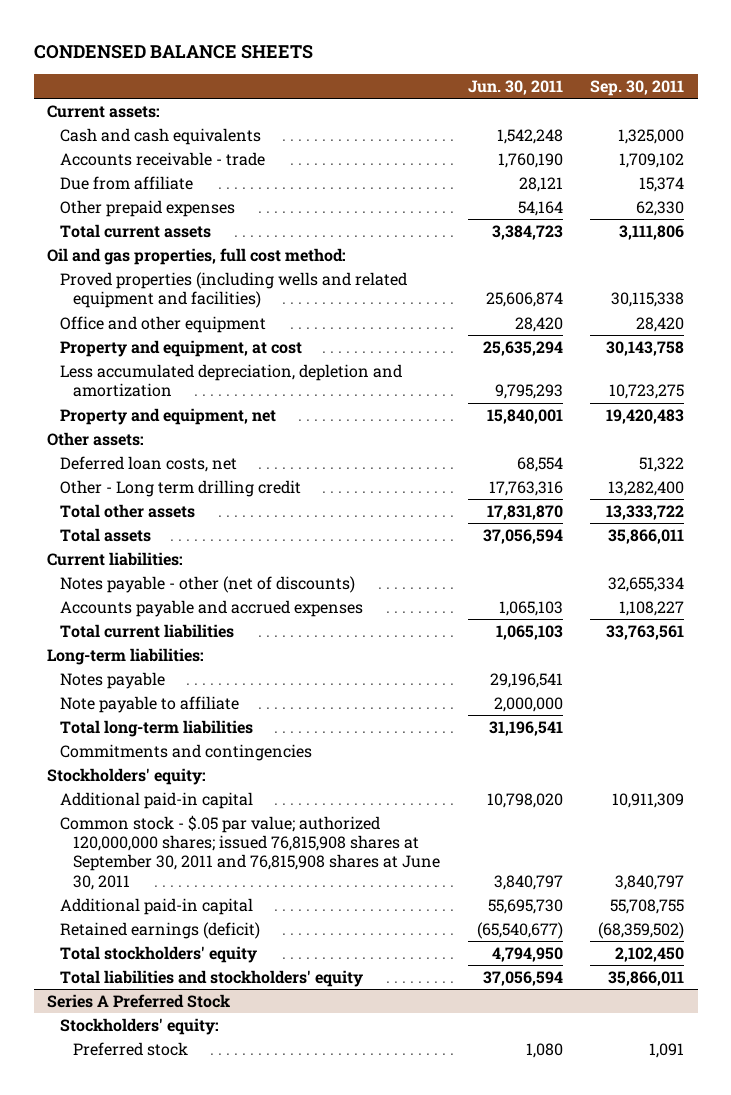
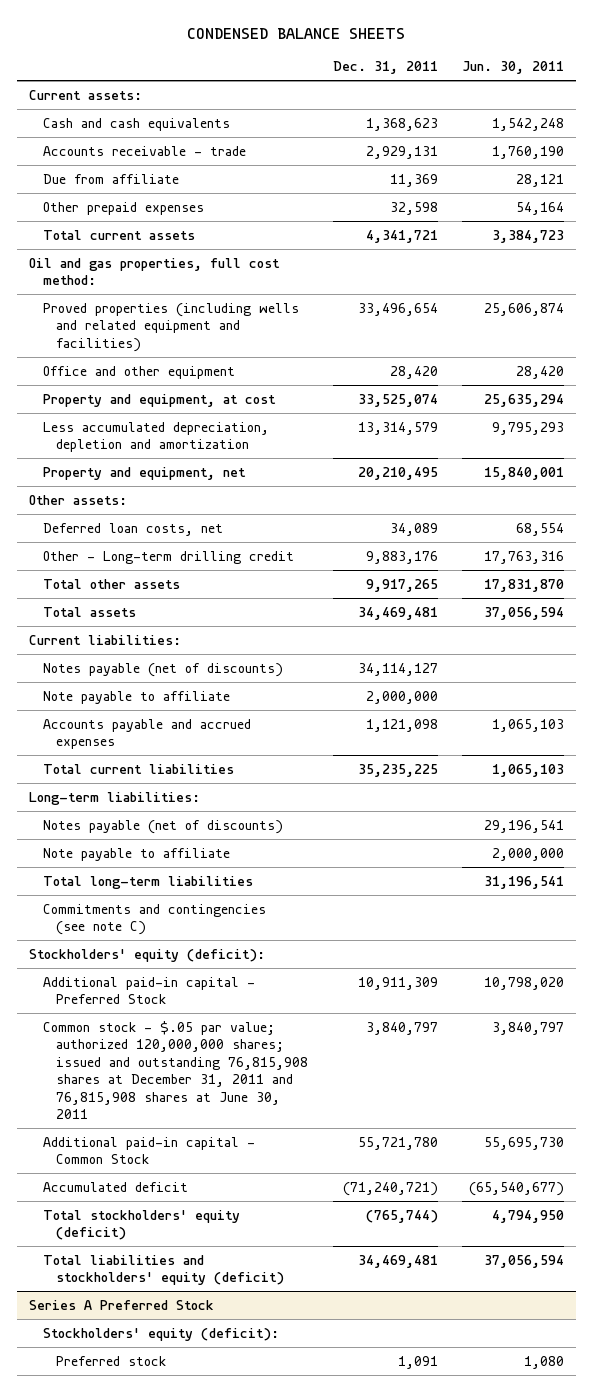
- | Jun. 30, 2011 | Sep. 30, 2011
+ | Dec. 31, 2011 | Jun. 30, 2011
- Other - Long term drilling credit | 17,763,316 | 13,282,400
+ Other - Long-term drilling credit | 9,883,176 | 17,763,316
- Notes payable - other (net of discounts) | | 32,655,334
+ Notes payable (net of discounts) | 34,114,127 |
+ Note payable to affiliate | 2,000,000 |
- Notes payable | 29,196,541 |
+ Notes payable (net of discounts) | | 29,196,541
- Commitments and contingencies
- Stockholders' equity:
- Additional paid-in capital | 10,798,020 | 10,911,309
- Common stock - $.05 par value; authorized 120,000,000 shares; issued 76,815,908 shares at September 30, 2011 and 76,815,908 shares at June 30, 2011 | 3,840,797 | 3,840,797
- Additional paid-in capital | 55,695,730 | 55,708,755
- Retained earnings (deficit) | (65,540,677) | (68,359,502)
- Total stockholders' equity | 4,794,950 | 2,102,450
- Total liabilities and stockholders' equity | 37,056,594 | 35,866,011
+ Commitments and contingencies (see note C)
+ Stockholders' equity (deficit):
+ Additional paid-in capital - Preferred Stock | 10,911,309 | 10,798,020
+ Common stock - $.05 par value; authorized 120,000,000 shares; issued and outstanding 76,815,908 shares at December 31, 2011 and 76,815,908 shares at June 30, 2011 | 3,840,797 | 3,840,797
+ Additional paid-in capital - Common Stock | 55,721,780 | 55,695,730
+ Accumulated deficit | (71,240,721) | (65,540,677)
+ Total stockholders' equity (deficit) | (765,744) | 4,794,950
+ Total liabilities and stockholders' equity (deficit) | 34,469,481 | 37,056,594
@ Series A Preferred Stock
- Stockholders' equity:
+ Stockholders' equity (deficit):

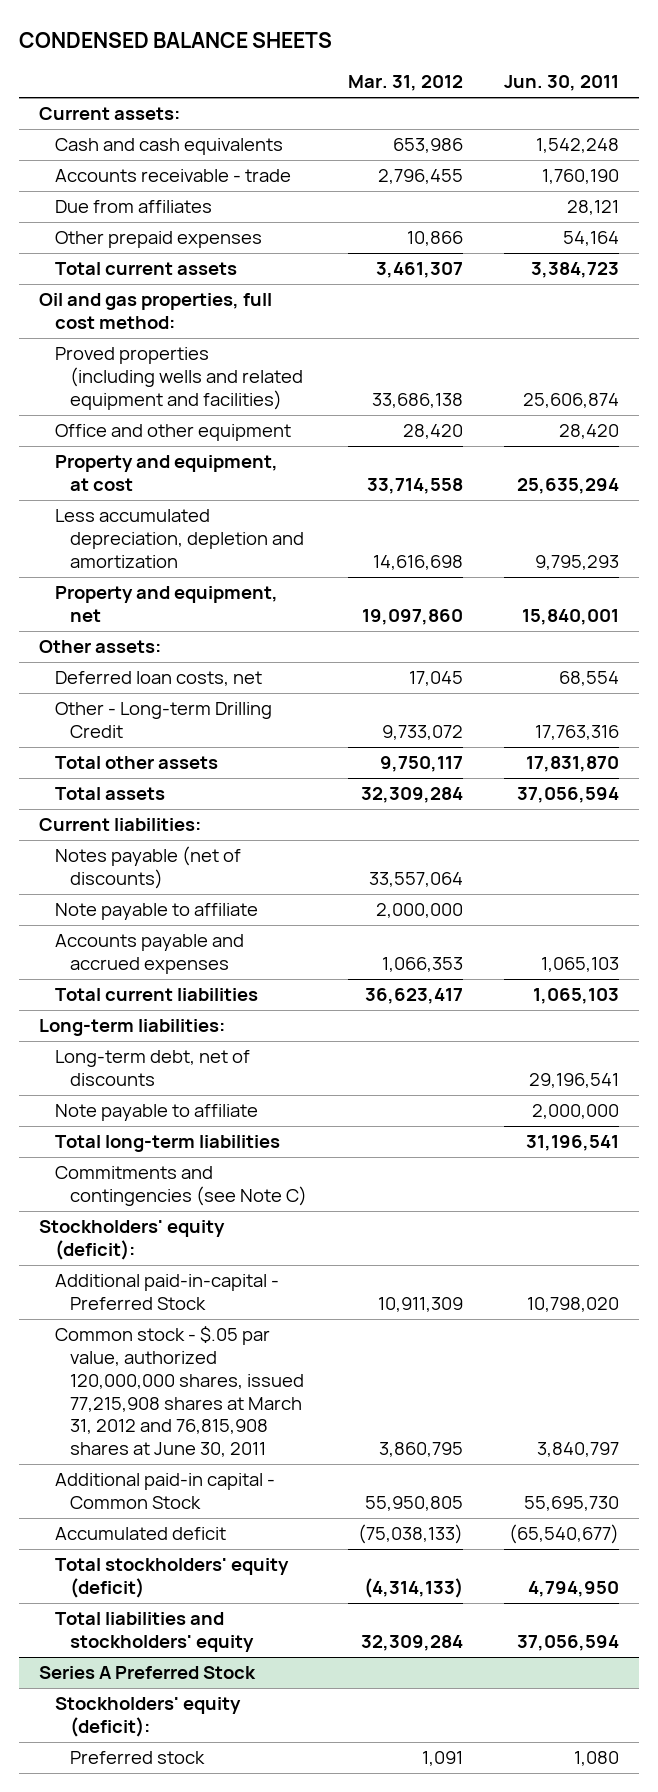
- | Dec. 31, 2011 | Jun. 30, 2011
+ | Mar. 31, 2012 | Jun. 30, 2011
- Due from affiliate | 11,369 | 28,121
+ Due from affiliates | | 28,121
- Other - Long-term drilling credit | 9,883,176 | 17,763,316
+ Other - Long-term Drilling Credit | 9,733,072 | 17,763,316
- Notes payable (net of discounts) | | 29,196,541
+ Long-term debt, net of discounts | | 29,196,541
- Commitments and contingencies (see note C)
+ Commitments and contingencies (see Note C)
- Additional paid-in capital - Preferred Stock | 10,911,309 | 10,798,020
- Common stock - $.05 par value; authorized 120,000,000 shares; issued and outstanding 76,815,908 shares at December 31, 2011 and 76,815,908 shares at June 30, 2011 | 3,840,797 | 3,840,797
+ Additional paid-in-capital - Preferred Stock | 10,911,309 | 10,798,020
+ Common stock - $.05 par value, authorized 120,000,000 shares, issued 77,215,908 shares at March 31, 2012 and 76,815,908 shares at June 30, 2011 | 3,860,795 | 3,840,797
- Total liabilities and stockholders' equity (deficit) | 34,469,481 | 37,056,594
+ Total liabilities and stockholders' equity | 32,309,284 | 37,056,594

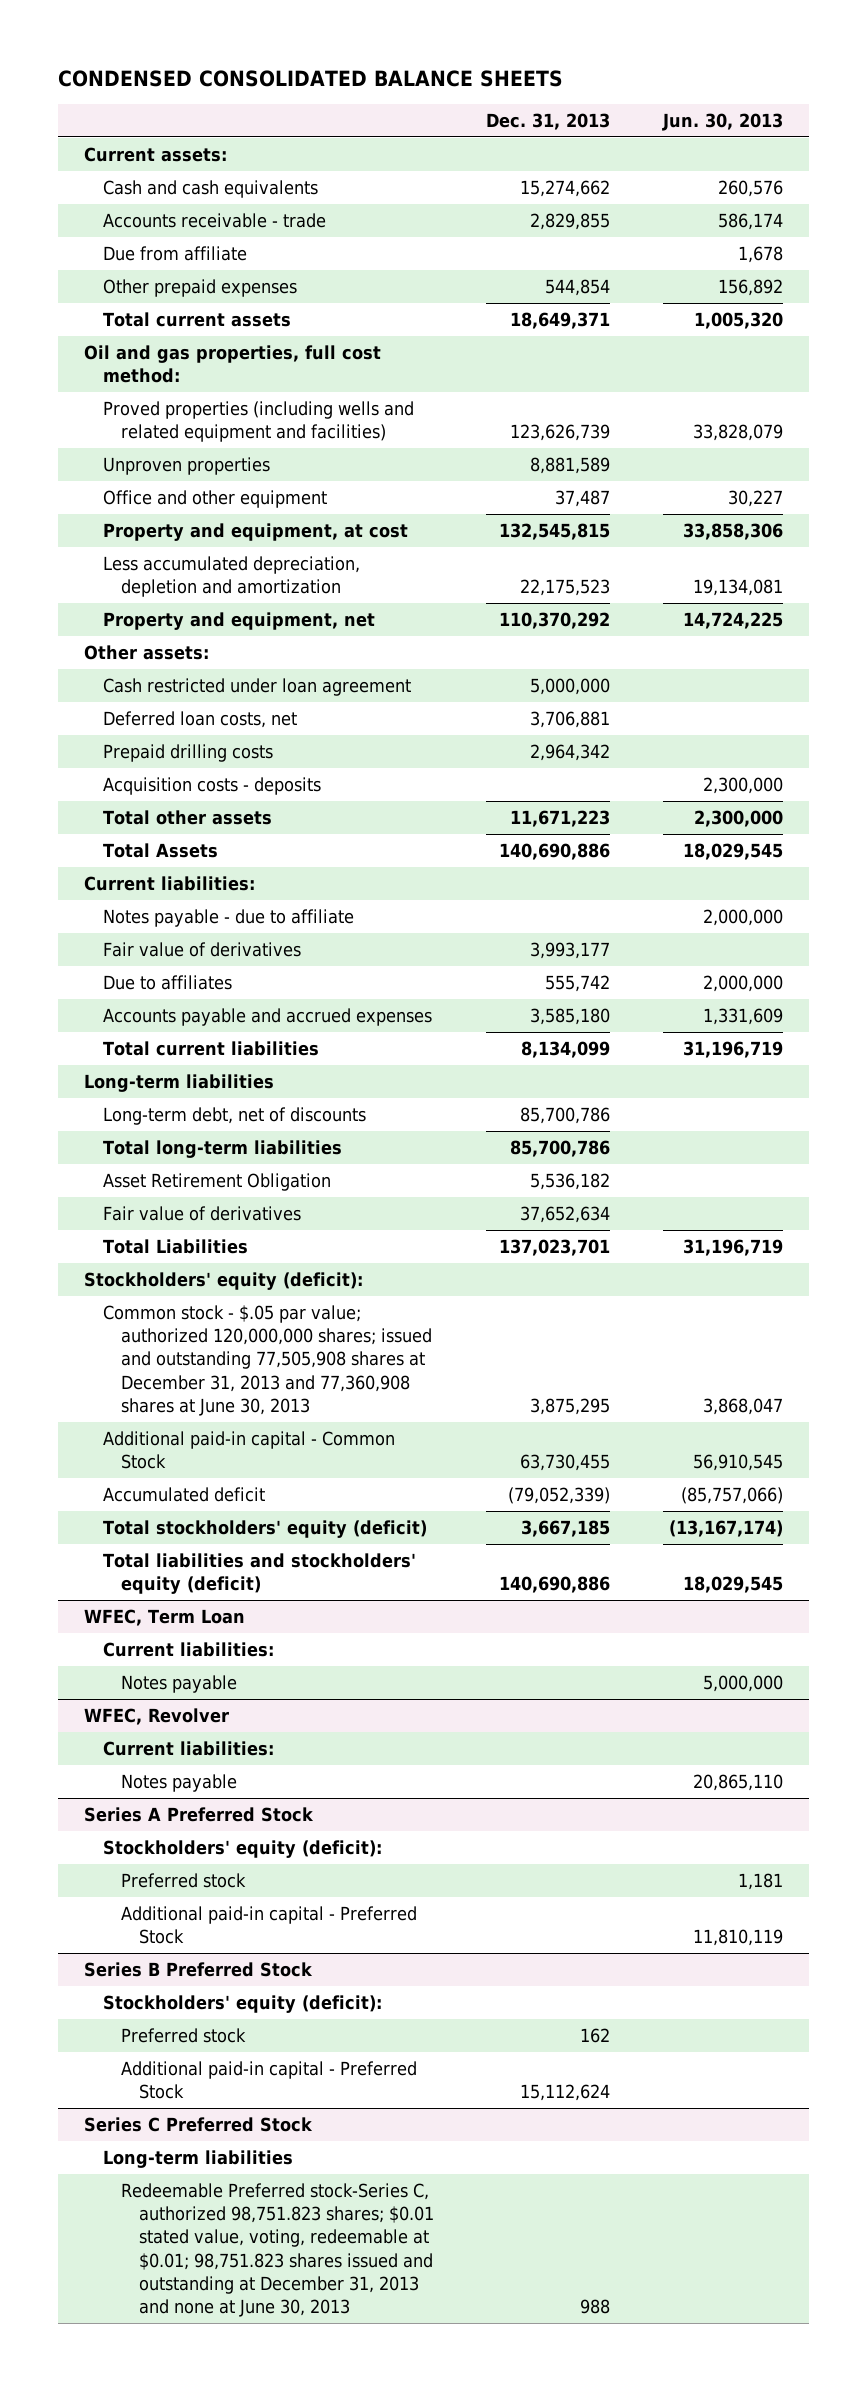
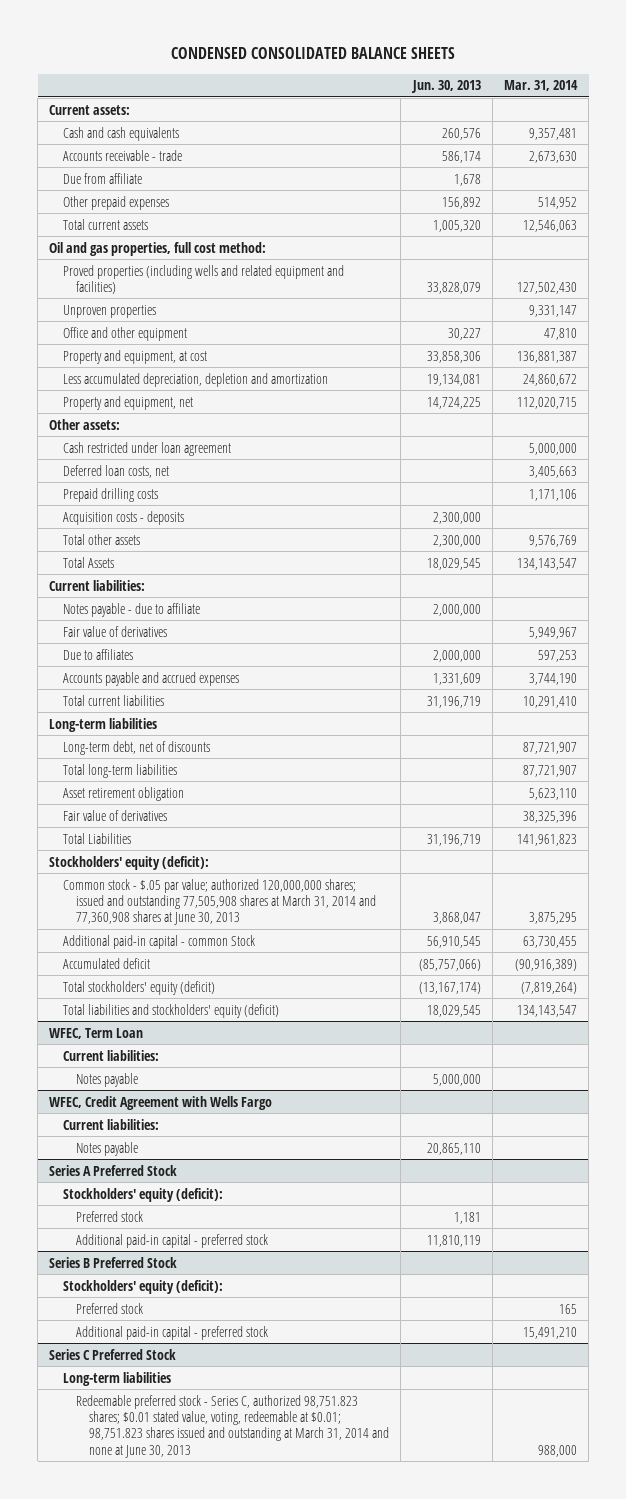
- | Dec. 31, 2013 | Jun. 30, 2013
+ | Jun. 30, 2013 | Mar. 31, 2014
- Asset Retirement Obligation | 5,536,182 |
+ Asset retirement obligation | | 5,623,110
- Common stock - $.05 par value; authorized 120,000,000 shares; issued and outstanding 77,505,908 shares at December 31, 2013 and 77,360,908 shares at June 30, 2013 | 3,875,295 | 3,868,047
- Additional paid-in capital - Common Stock | 63,730,455 | 56,910,545
+ Common stock - $.05 par value; authorized 120,000,000 shares; issued and outstanding 77,505,908 shares at March 31, 2014 and 77,360,908 shares at June 30, 2013 | 3,868,047 | 3,875,295
+ Additional paid-in capital - common Stock | 56,910,545 | 63,730,455
- WFEC, Revolver
+ WFEC, Credit Agreement with Wells Fargo
@ Series A Preferred Stock
- Additional paid-in capital - Preferred Stock | | 11,810,119
+ Additional paid-in capital - preferred stock | 11,810,119 |
@ Series B Preferred Stock
- Additional paid-in capital - Preferred Stock | 15,112,624 |
+ Additional paid-in capital - preferred stock | | 15,491,210
@ Series C Preferred Stock
- Redeemable Preferred stock-Series C, authorized 98,751.823 shares; $0.01 stated value, voting, redeemable at $0.01; 98,751.823 shares issued and outstanding at December 31, 2013 and none at June 30, 2013 | 988 |
+ Redeemable preferred stock - Series C, authorized 98,751.823 shares; $0.01 stated value, voting, redeemable at $0.01; 98,751.823 shares issued and outstanding at March 31, 2014 and none at June 30, 2013 | | 988,000

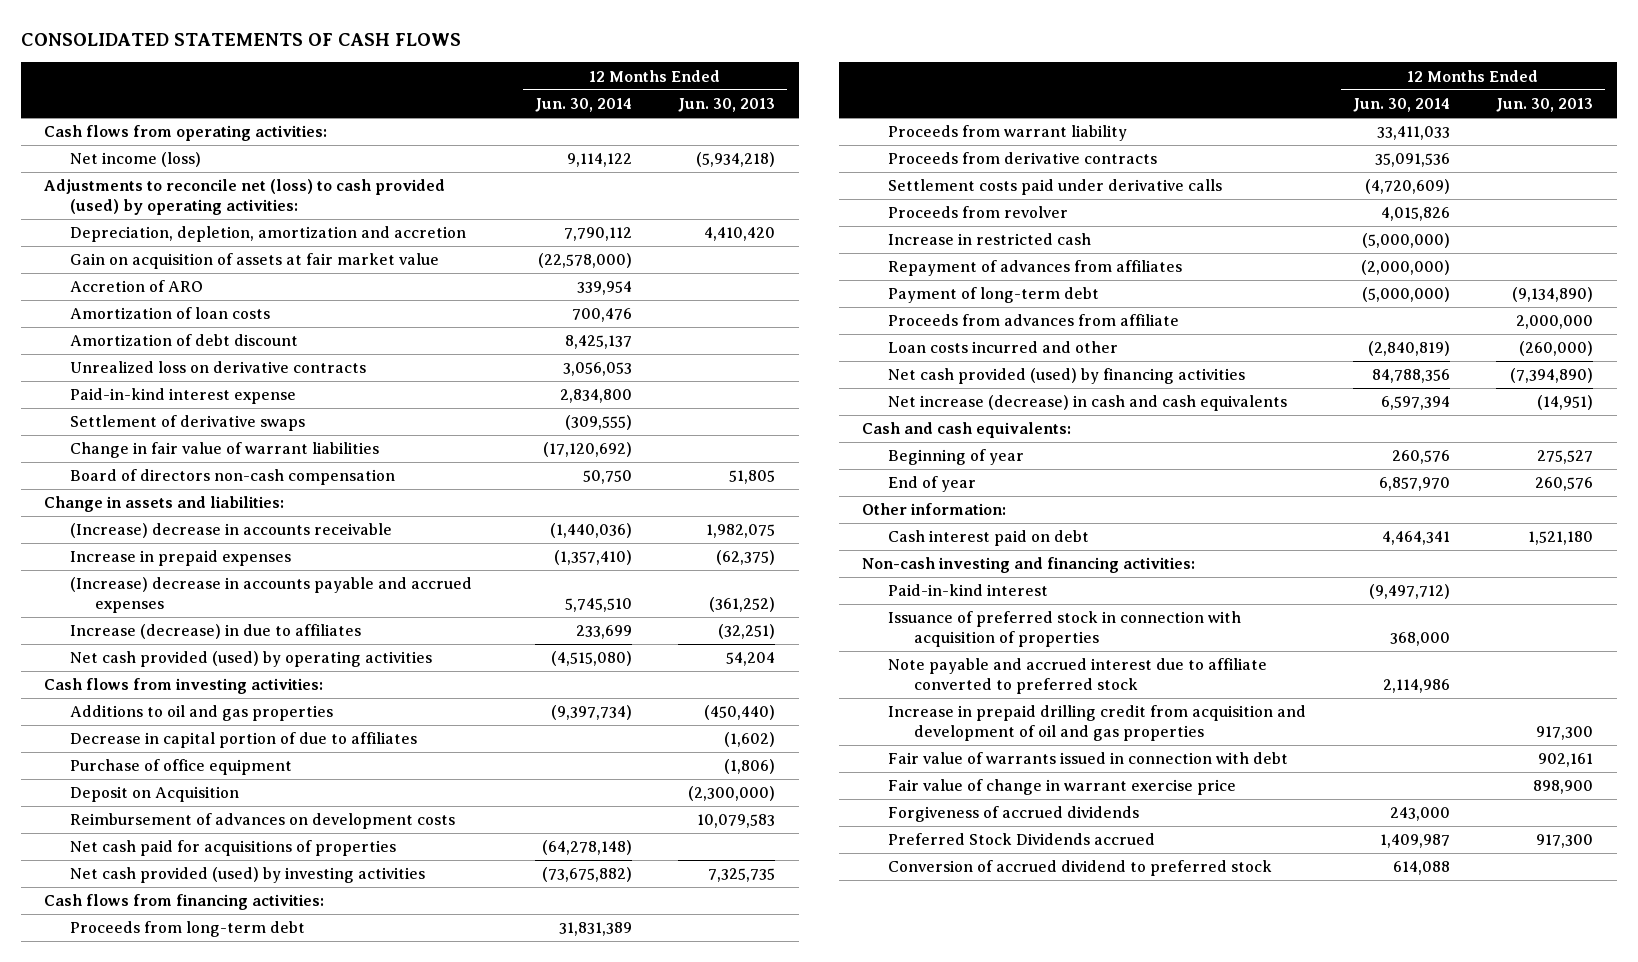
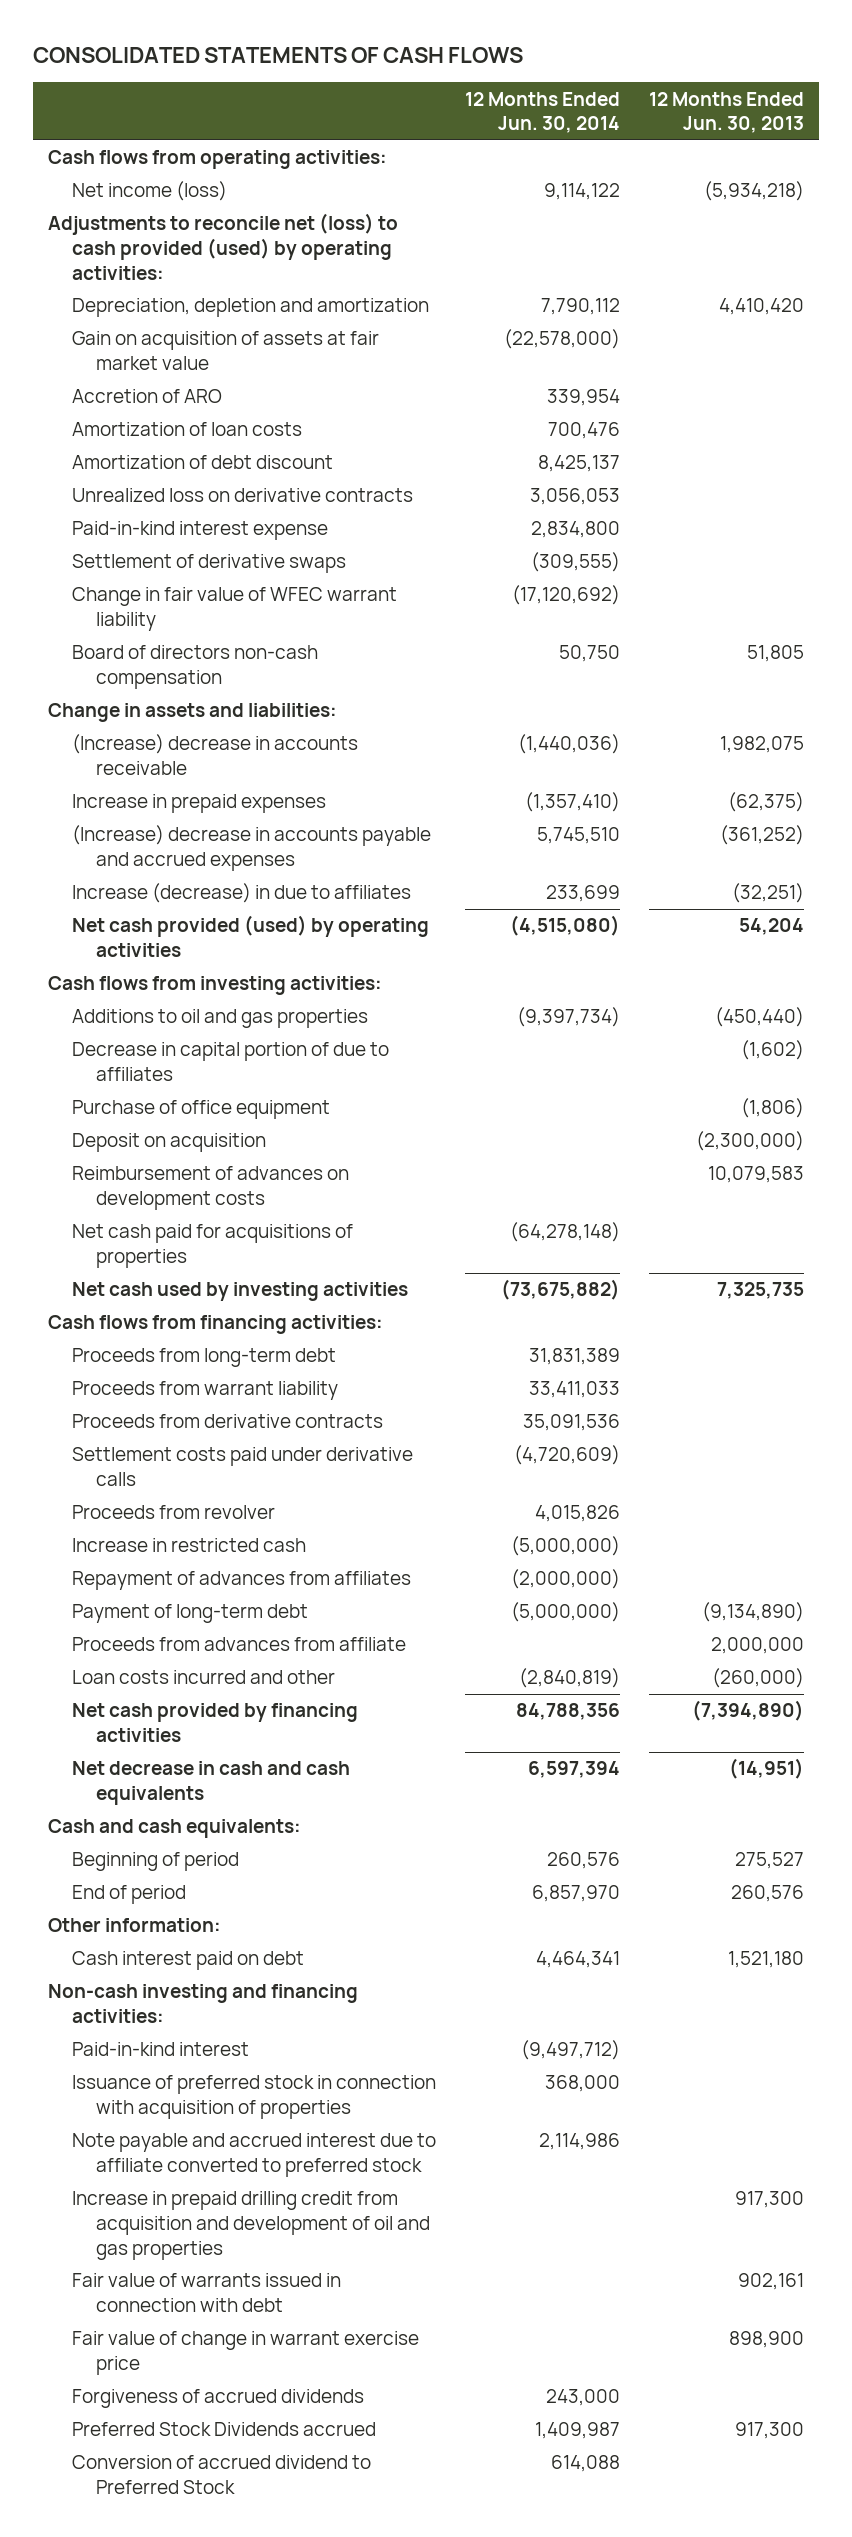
- Depreciation, depletion, amortization and accretion | 7,790,112 | 4,410,420
+ Depreciation, depletion and amortization | 7,790,112 | 4,410,420
- Change in fair value of warrant liabilities | (17,120,692) |
+ Change in fair value of WFEC warrant liability | (17,120,692) |
- Deposit on Acquisition | | (2,300,000)
+ Deposit on acquisition | | (2,300,000)
- Net cash provided (used) by investing activities | (73,675,882) | 7,325,735
+ Net cash used by investing activities | (73,675,882) | 7,325,735
- Net cash provided (used) by financing activities | 84,788,356 | (7,394,890)
- Net increase (decrease) in cash and cash equivalents | 6,597,394 | (14,951)
+ Net cash provided by financing activities | 84,788,356 | (7,394,890)
+ Net decrease in cash and cash equivalents | 6,597,394 | (14,951)
- Beginning of year | 260,576 | 275,527
- End of year | 6,857,970 | 260,576
+ Beginning of period | 260,576 | 275,527
+ End of period | 6,857,970 | 260,576
- Conversion of accrued dividend to preferred stock | 614,088 |
+ Conversion of accrued dividend to Preferred Stock | 614,088 |

